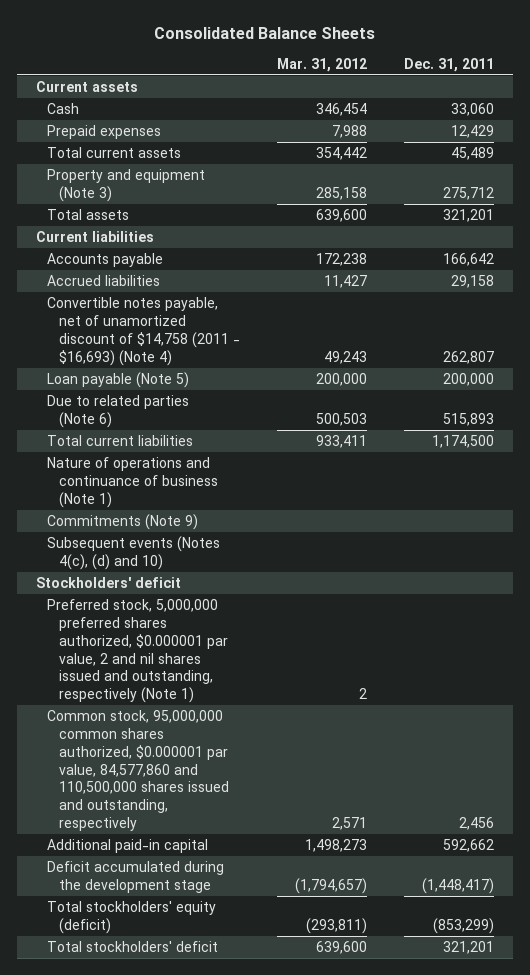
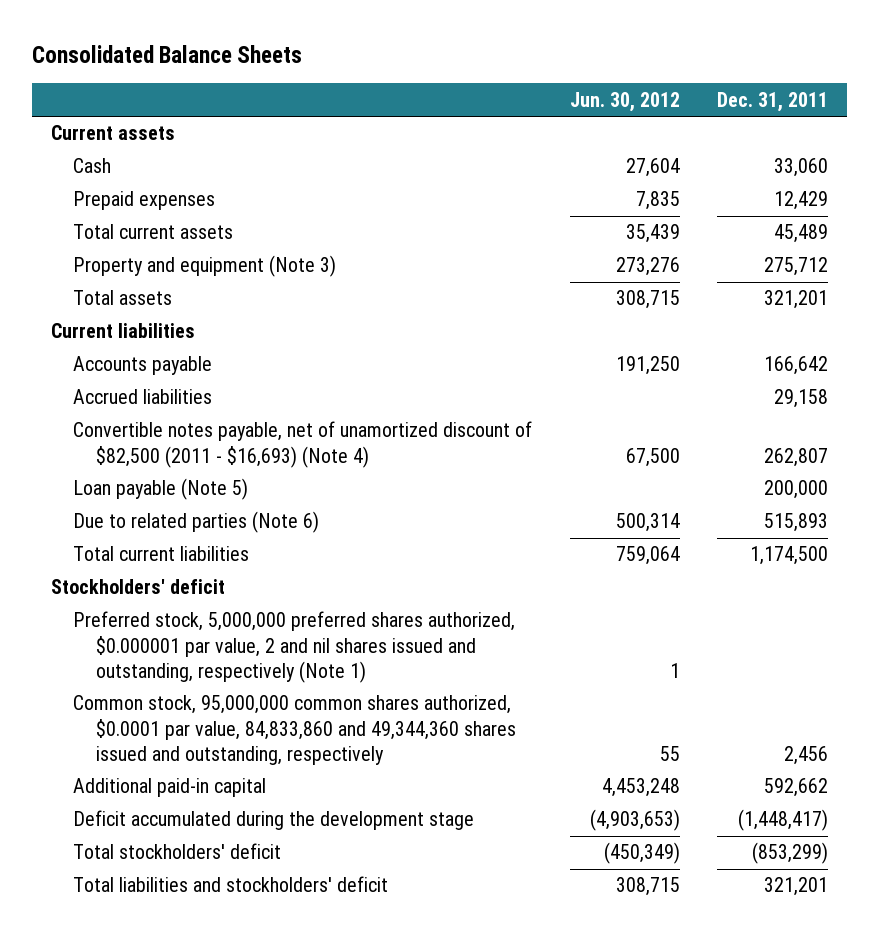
- | Mar. 31, 2012 | Dec. 31, 2011
+ | Jun. 30, 2012 | Dec. 31, 2011
- Convertible notes payable, net of unamortized discount of $14,758 (2011 - $16,693) (Note 4) | 49,243 | 262,807
+ Convertible notes payable, net of unamortized discount of $82,500 (2011 - $16,693) (Note 4) | 67,500 | 262,807
- Nature of operations and continuance of business (Note 1)
- Commitments (Note 9)
- Subsequent events (Notes 4(c), (d) and 10)
- Common stock, 95,000,000 common shares authorized, $0.000001 par value, 84,577,860 and 110,500,000 shares issued and outstanding, respectively | 2,571 | 2,456
+ Common stock, 95,000,000 common shares authorized, $0.0001 par value, 84,833,860 and 49,344,360 shares issued and outstanding, respectively | 55 | 2,456
- Total stockholders' equity (deficit) | (293,811) | (853,299)
- Total stockholders' deficit | 639,600 | 321,201
+ Total stockholders' deficit | (450,349) | (853,299)
+ Total liabilities and stockholders' deficit | 308,715 | 321,201

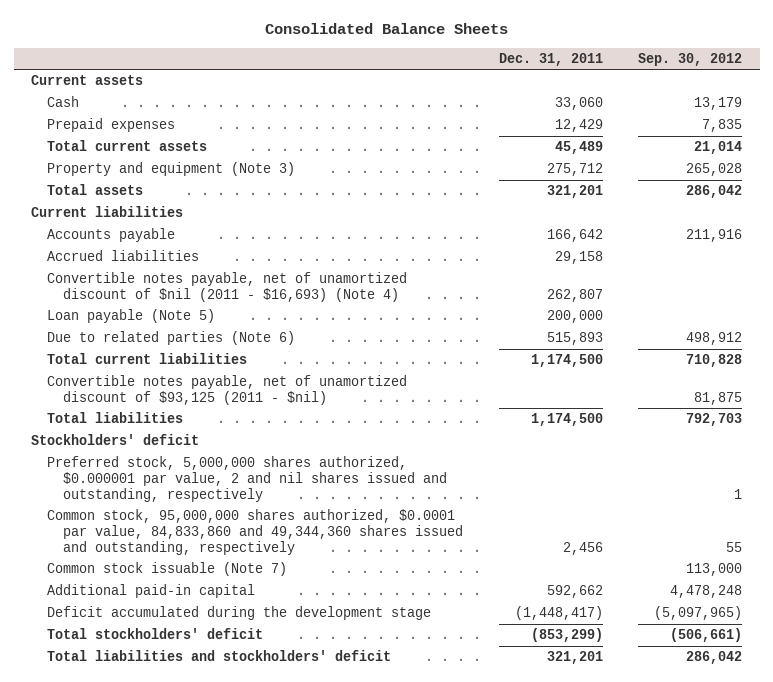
- | Jun. 30, 2012 | Dec. 31, 2011
+ | Dec. 31, 2011 | Sep. 30, 2012
- Convertible notes payable, net of unamortized discount of $82,500 (2011 - $16,693) (Note 4) | 67,500 | 262,807
+ Convertible notes payable, net of unamortized discount of $nil (2011 - $16,693) (Note 4) | 262,807 |
+ Convertible notes payable, net of unamortized discount of $93,125 (2011 - $nil) | | 81,875
+ Total liabilities | 1,174,500 | 792,703
- Preferred stock, 5,000,000 preferred shares authorized, $0.000001 par value, 2 and nil shares issued and outstanding, respectively (Note 1) | 1 |
- Common stock, 95,000,000 common shares authorized, $0.0001 par value, 84,833,860 and 49,344,360 shares issued and outstanding, respectively | 55 | 2,456
+ Preferred stock, 5,000,000 shares authorized, $0.000001 par value, 2 and nil shares issued and outstanding, respectively | | 1
+ Common stock, 95,000,000 shares authorized, $0.0001 par value, 84,833,860 and 49,344,360 shares issued and outstanding, respectively | 2,456 | 55
+ Common stock issuable (Note 7) | | 113,000

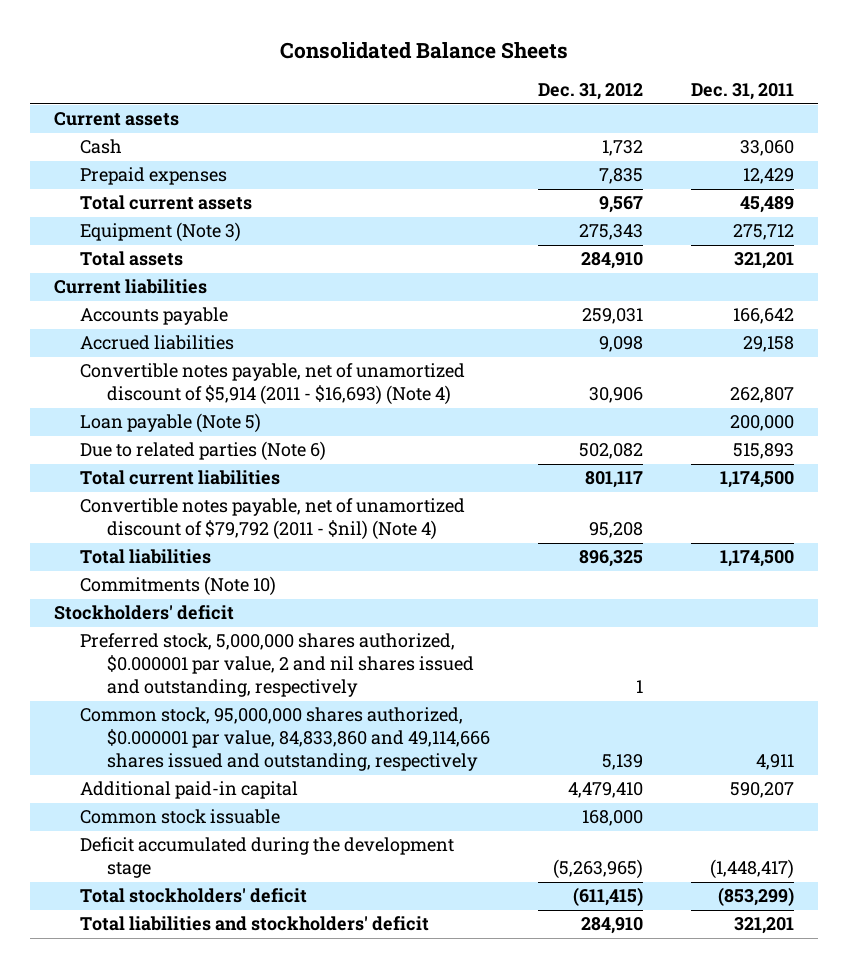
- | Dec. 31, 2011 | Sep. 30, 2012
+ | Dec. 31, 2012 | Dec. 31, 2011
- Property and equipment (Note 3) | 275,712 | 265,028
+ Equipment (Note 3) | 275,343 | 275,712
- Convertible notes payable, net of unamortized discount of $nil (2011 - $16,693) (Note 4) | 262,807 |
+ Convertible notes payable, net of unamortized discount of $5,914 (2011 - $16,693) (Note 4) | 30,906 | 262,807
- Convertible notes payable, net of unamortized discount of $93,125 (2011 - $nil) | | 81,875
+ Convertible notes payable, net of unamortized discount of $79,792 (2011 - $nil) (Note 4) | 95,208 |
+ Commitments (Note 10)
- Common stock, 95,000,000 shares authorized, $0.0001 par value, 84,833,860 and 49,344,360 shares issued and outstanding, respectively | 2,456 | 55
- Common stock issuable (Note 7) | | 113,000
- Additional paid-in capital | 592,662 | 4,478,248
+ Common stock, 95,000,000 shares authorized, $0.000001 par value, 84,833,860 and 49,114,666 shares issued and outstanding, respectively | 5,139 | 4,911
+ Additional paid-in capital | 4,479,410 | 590,207
+ Common stock issuable | 168,000 |

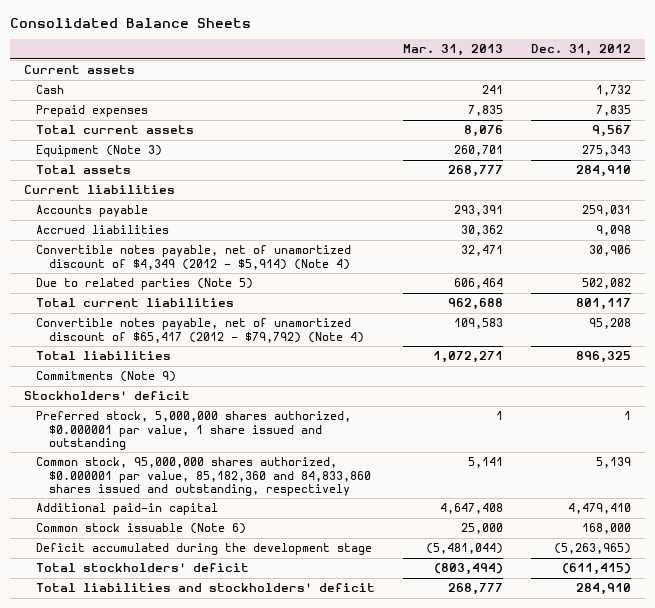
- | Dec. 31, 2012 | Dec. 31, 2011
+ | Mar. 31, 2013 | Dec. 31, 2012
- Convertible notes payable, net of unamortized discount of $5,914 (2011 - $16,693) (Note 4) | 30,906 | 262,807
- Loan payable (Note 5) | | 200,000
- Due to related parties (Note 6) | 502,082 | 515,893
+ Convertible notes payable, net of unamortized discount of $4,349 (2012 - $5,914) (Note 4) | 32,471 | 30,906
+ Due to related parties (Note 5) | 606,464 | 502,082
- Convertible notes payable, net of unamortized discount of $79,792 (2011 - $nil) (Note 4) | 95,208 |
+ Convertible notes payable, net of unamortized discount of $65,417 (2012 - $79,792) (Note 4) | 109,583 | 95,208
- Commitments (Note 10)
+ Commitments (Note 9)
- Preferred stock, 5,000,000 shares authorized, $0.000001 par value, 2 and nil shares issued and outstanding, respectively | 1 |
- Common stock, 95,000,000 shares authorized, $0.000001 par value, 84,833,860 and 49,114,666 shares issued and outstanding, respectively | 5,139 | 4,911
+ Preferred stock, 5,000,000 shares authorized, $0.000001 par value, 1 share issued and outstanding | 1 | 1
+ Common stock, 95,000,000 shares authorized, $0.000001 par value, 85,182,360 and 84,833,860 shares issued and outstanding, respectively | 5,141 | 5,139
- Common stock issuable | 168,000 |
+ Common stock issuable (Note 6) | 25,000 | 168,000

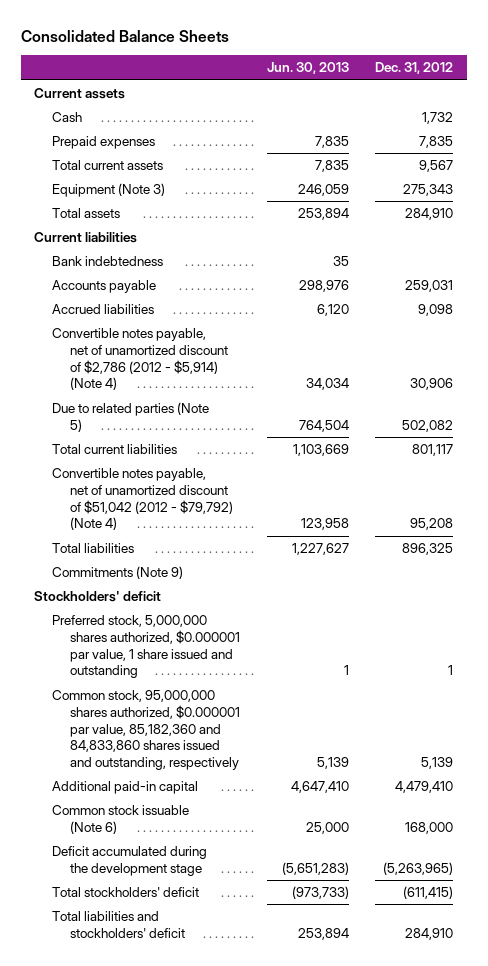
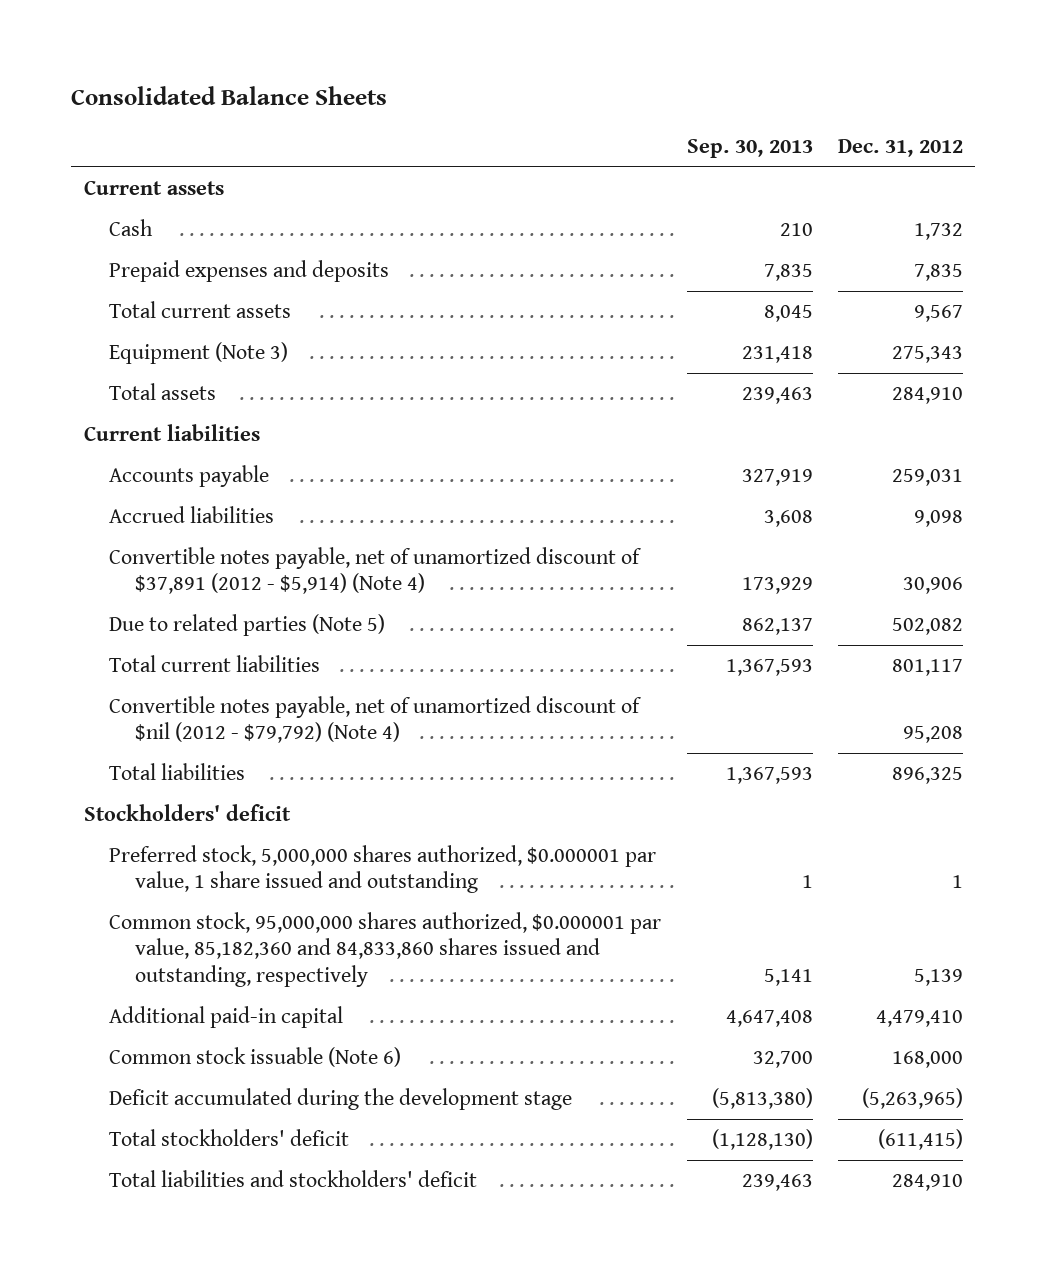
- | Jun. 30, 2013 | Dec. 31, 2012
+ | Sep. 30, 2013 | Dec. 31, 2012
- Prepaid expenses | 7,835 | 7,835
+ Prepaid expenses and deposits | 7,835 | 7,835
- Bank indebtedness | 35 |
- Convertible notes payable, net of unamortized discount of $2,786 (2012 - $5,914) (Note 4) | 34,034 | 30,906
+ Convertible notes payable, net of unamortized discount of $37,891 (2012 - $5,914) (Note 4) | 173,929 | 30,906
- Convertible notes payable, net of unamortized discount of $51,042 (2012 - $79,792) (Note 4) | 123,958 | 95,208
+ Convertible notes payable, net of unamortized discount of $nil (2012 - $79,792) (Note 4) | | 95,208
- Commitments (Note 9)

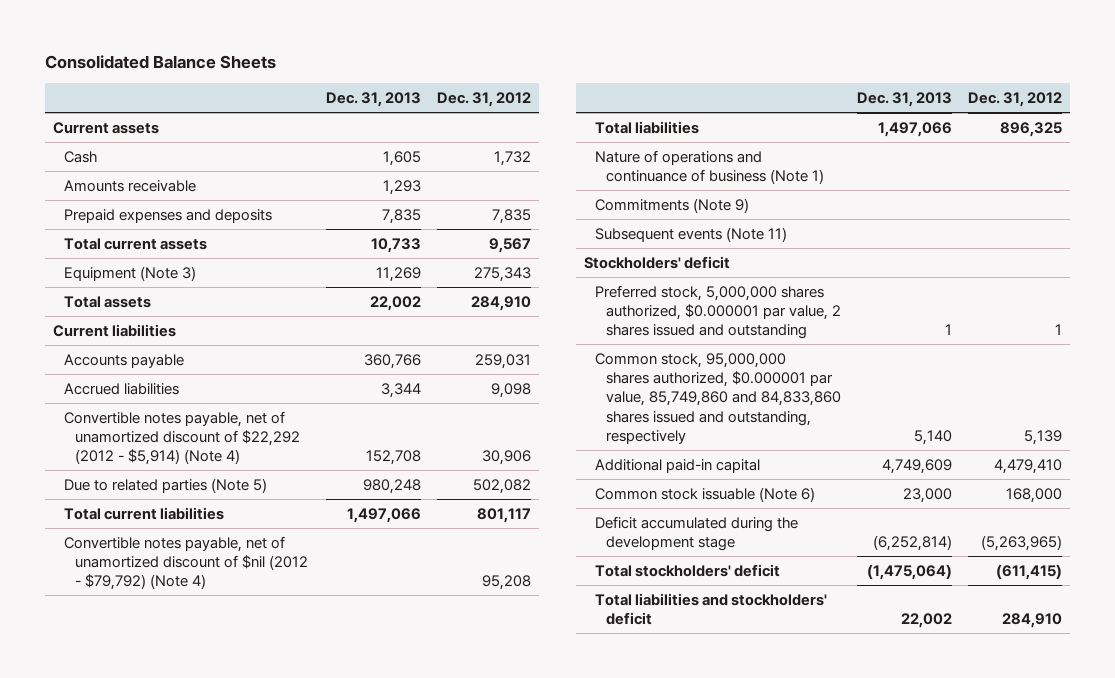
- | Sep. 30, 2013 | Dec. 31, 2012
+ | Dec. 31, 2013 | Dec. 31, 2012
+ Amounts receivable | 1,293 |
- Convertible notes payable, net of unamortized discount of $37,891 (2012 - $5,914) (Note 4) | 173,929 | 30,906
+ Convertible notes payable, net of unamortized discount of $22,292 (2012 - $5,914) (Note 4) | 152,708 | 30,906
+ Nature of operations and continuance of business (Note 1)
+ Commitments (Note 9)
+ Subsequent events (Note 11)
- Preferred stock, 5,000,000 shares authorized, $0.000001 par value, 1 share issued and outstanding | 1 | 1
- Common stock, 95,000,000 shares authorized, $0.000001 par value, 85,182,360 and 84,833,860 shares issued and outstanding, respectively | 5,141 | 5,139
+ Preferred stock, 5,000,000 shares authorized, $0.000001 par value, 2 shares issued and outstanding | 1 | 1
+ Common stock, 95,000,000 shares authorized, $0.000001 par value, 85,749,860 and 84,833,860 shares issued and outstanding, respectively | 5,140 | 5,139

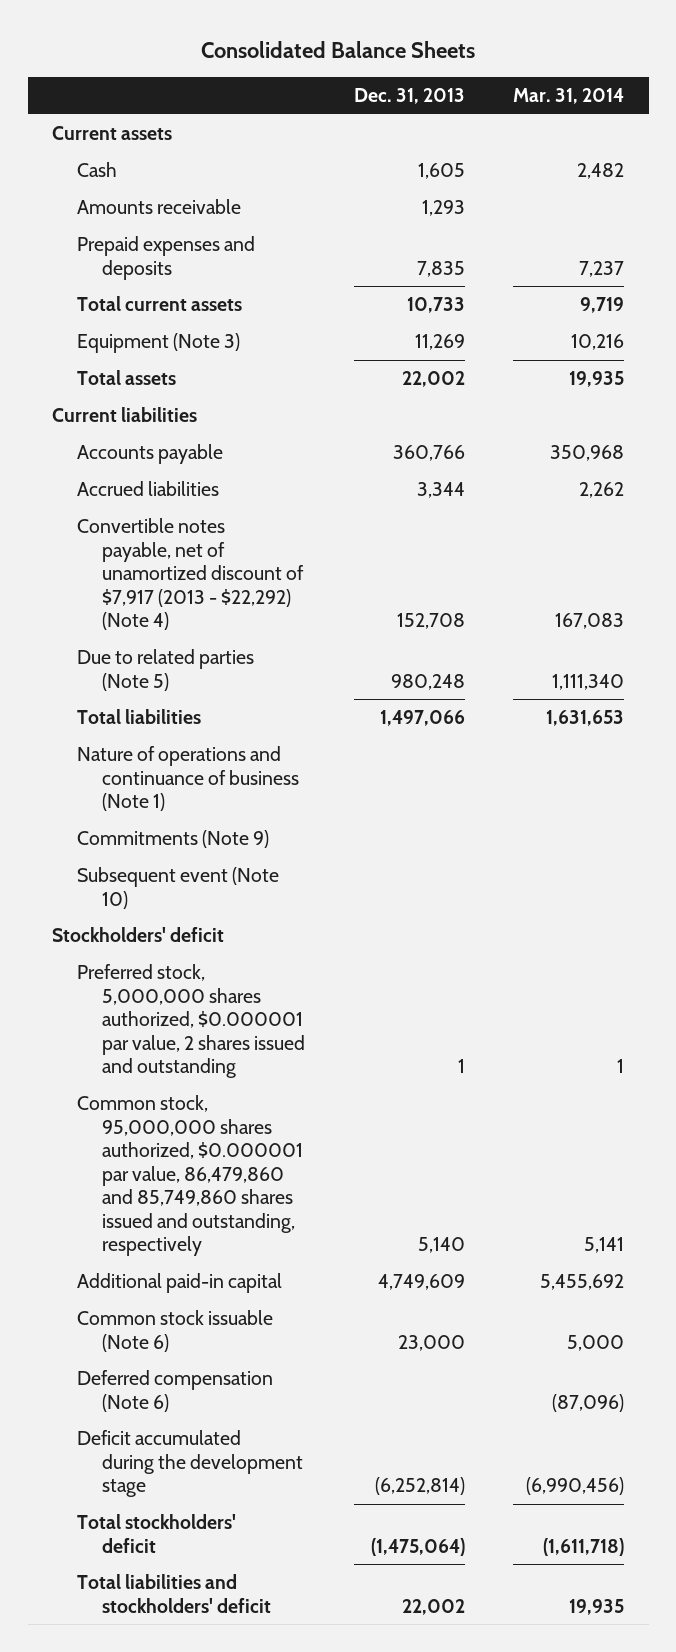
- | Dec. 31, 2013 | Dec. 31, 2012
+ | Dec. 31, 2013 | Mar. 31, 2014
- Convertible notes payable, net of unamortized discount of $22,292 (2012 - $5,914) (Note 4) | 152,708 | 30,906
+ Convertible notes payable, net of unamortized discount of $7,917 (2013 - $22,292) (Note 4) | 152,708 | 167,083
- Total current liabilities | 1,497,066 | 801,117
- Convertible notes payable, net of unamortized discount of $nil (2012 - $79,792) (Note 4) | | 95,208
- Subsequent events (Note 11)
+ Subsequent event (Note 10)
- Common stock, 95,000,000 shares authorized, $0.000001 par value, 85,749,860 and 84,833,860 shares issued and outstanding, respectively | 5,140 | 5,139
+ Common stock, 95,000,000 shares authorized, $0.000001 par value, 86,479,860 and 85,749,860 shares issued and outstanding, respectively | 5,140 | 5,141
+ Deferred compensation (Note 6) | | (87,096)

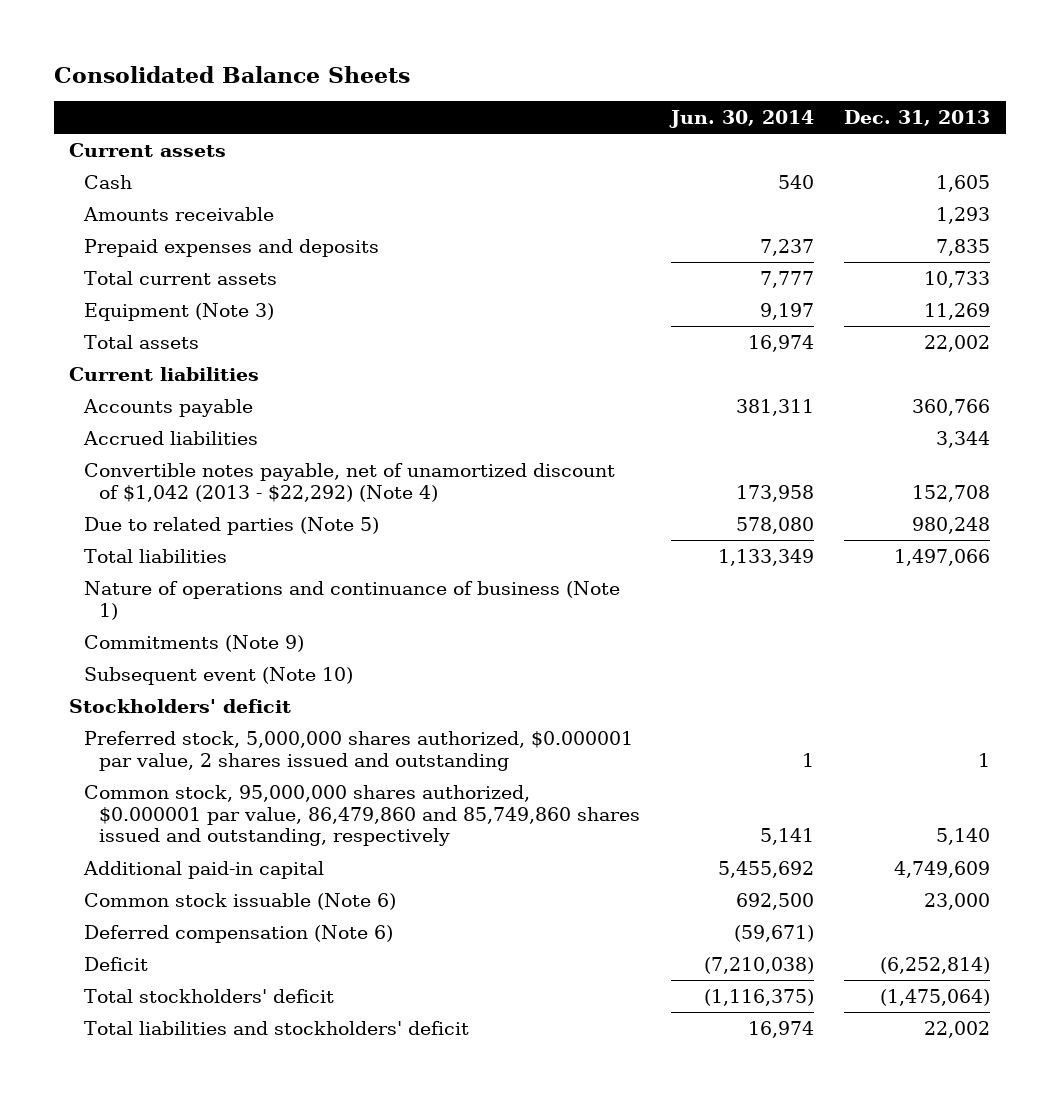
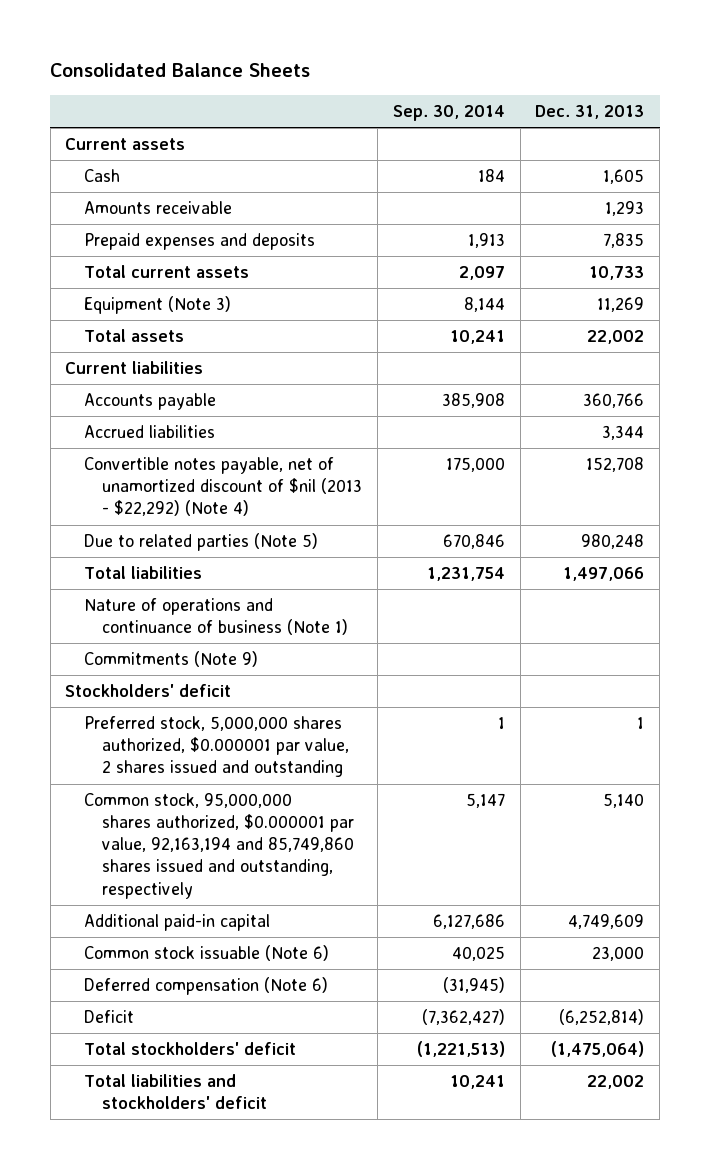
- | Jun. 30, 2014 | Dec. 31, 2013
+ | Sep. 30, 2014 | Dec. 31, 2013
- Convertible notes payable, net of unamortized discount of $1,042 (2013 - $22,292) (Note 4) | 173,958 | 152,708
+ Convertible notes payable, net of unamortized discount of $nil (2013 - $22,292) (Note 4) | 175,000 | 152,708
- Subsequent event (Note 10)
- Common stock, 95,000,000 shares authorized, $0.000001 par value, 86,479,860 and 85,749,860 shares issued and outstanding, respectively | 5,141 | 5,140
+ Common stock, 95,000,000 shares authorized, $0.000001 par value, 92,163,194 and 85,749,860 shares issued and outstanding, respectively | 5,147 | 5,140

